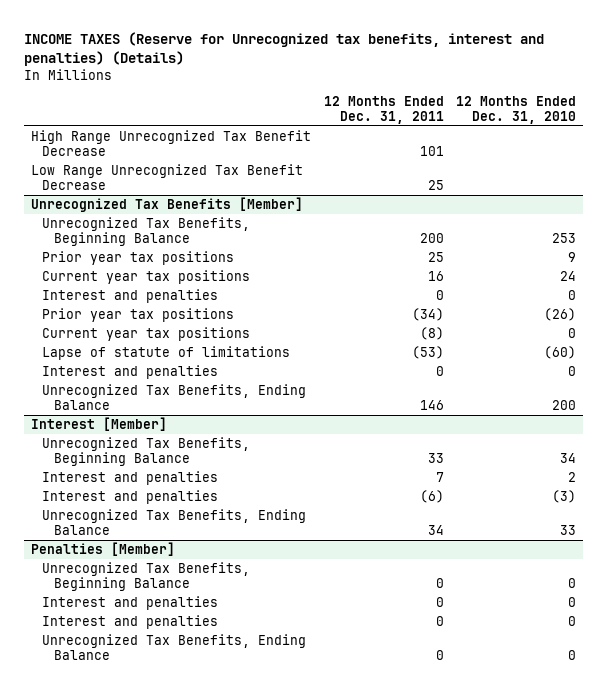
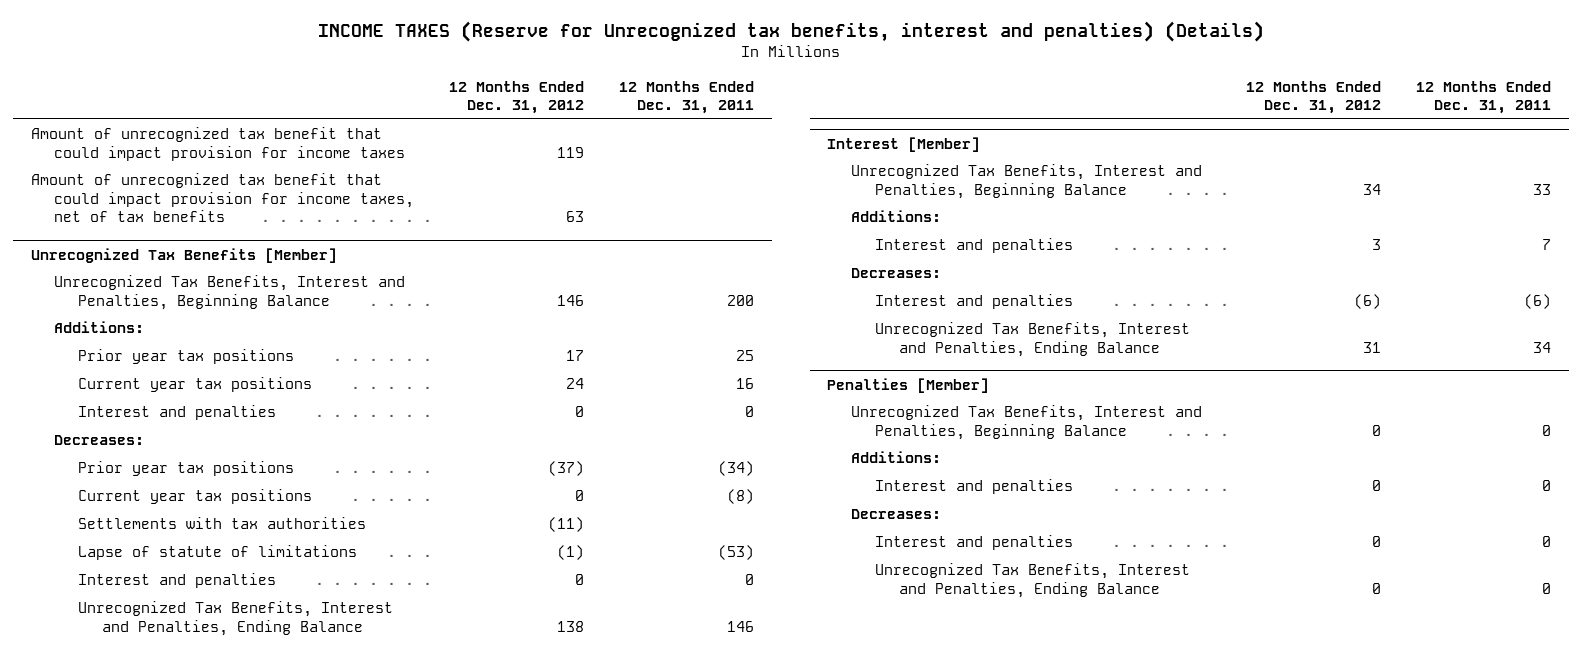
- | 12 Months Ended Dec. 31, 2011 | 12 Months Ended Dec. 31, 2010
+ | 12 Months Ended Dec. 31, 2012 | 12 Months Ended Dec. 31, 2011
- High Range Unrecognized Tax Benefit Decrease | 101 |
- Low Range Unrecognized Tax Benefit Decrease | 25 |
+ Amount of unrecognized tax benefit that could impact provision for income taxes | 119 |
+ Amount of unrecognized tax benefit that could impact provision for income taxes, net of tax benefits | 63 |
@ Unrecognized Tax Benefits [Member]
- Unrecognized Tax Benefits, Beginning Balance | 200 | 253
+ Unrecognized Tax Benefits, Interest and Penalties, Beginning Balance | 146 | 200
+ Additions:
+ Decreases:
+ Settlements with tax authorities | (11) |
- Unrecognized Tax Benefits, Ending Balance | 146 | 200
+ Unrecognized Tax Benefits, Interest and Penalties, Ending Balance | 138 | 146
@ Interest [Member]
- Unrecognized Tax Benefits, Beginning Balance | 33 | 34
+ Unrecognized Tax Benefits, Interest and Penalties, Beginning Balance | 34 | 33
+ Additions:
+ Decreases:
- Unrecognized Tax Benefits, Ending Balance | 34 | 33
+ Unrecognized Tax Benefits, Interest and Penalties, Ending Balance | 31 | 34
@ Penalties [Member]
- Unrecognized Tax Benefits, Beginning Balance | 0 | 0
+ Unrecognized Tax Benefits, Interest and Penalties, Beginning Balance | 0 | 0
+ Additions:
+ Decreases:
- Unrecognized Tax Benefits, Ending Balance | 0 | 0
+ Unrecognized Tax Benefits, Interest and Penalties, Ending Balance | 0 | 0

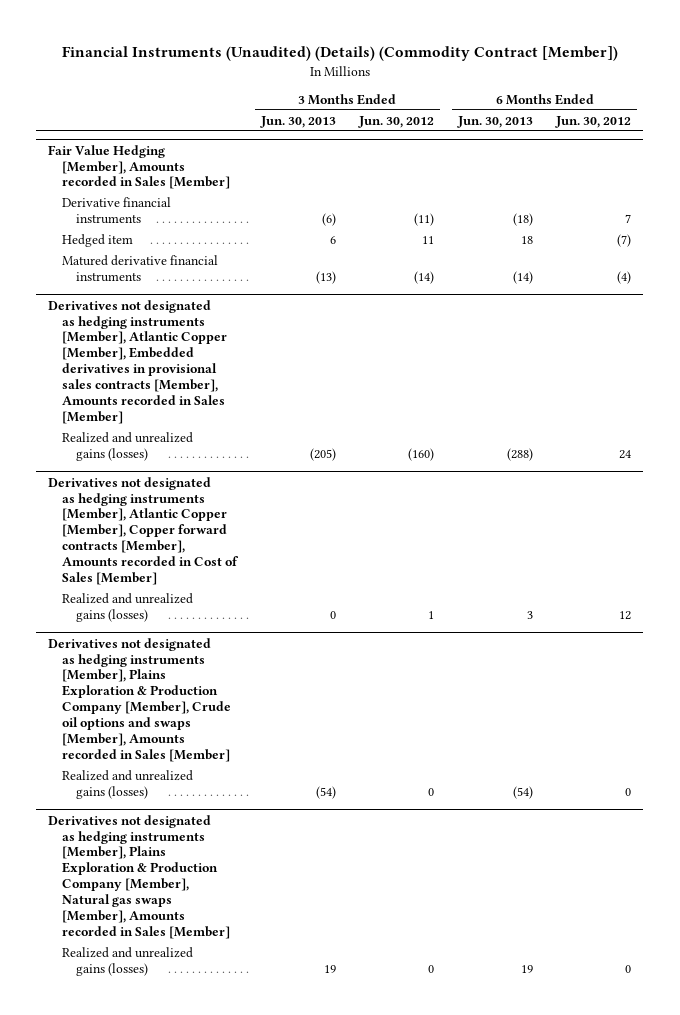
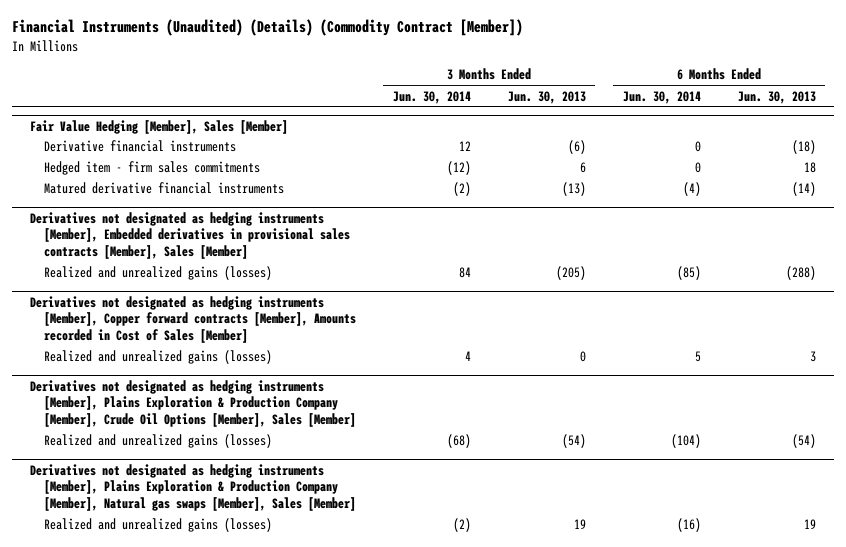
- | 3 Months Ended Jun. 30, 2013 | 3 Months Ended Jun. 30, 2012 | 6 Months Ended Jun. 30, 2013 | 6 Months Ended Jun. 30, 2012
+ | 3 Months Ended Jun. 30, 2014 | 3 Months Ended Jun. 30, 2013 | 6 Months Ended Jun. 30, 2014 | 6 Months Ended Jun. 30, 2013
- Fair Value Hedging [Member], Amounts recorded in Sales [Member]
+ Fair Value Hedging [Member], Sales [Member]
- Hedged item | 6 | 11 | 18 | (7)
+ Hedged item - firm sales commitments | (12) | 6 | 0 | 18
- Derivatives not designated as hedging instruments [Member], Atlantic Copper [Member], Embedded derivatives in provisional sales contracts [Member], Amounts recorded in Sales [Member]
+ Derivatives not designated as hedging instruments [Member], Embedded derivatives in provisional sales contracts [Member], Sales [Member]
- Derivatives not designated as hedging instruments [Member], Atlantic Copper [Member], Copper forward contracts [Member], Amounts recorded in Cost of Sales [Member]
+ Derivatives not designated as hedging instruments [Member], Copper forward contracts [Member], Amounts recorded in Cost of Sales [Member]
- Derivatives not designated as hedging instruments [Member], Plains Exploration & Production Company [Member], Crude oil options and swaps [Member], Amounts recorded in Sales [Member]
+ Derivatives not designated as hedging instruments [Member], Plains Exploration & Production Company [Member], Crude Oil Options [Member], Sales [Member]
- Derivatives not designated as hedging instruments [Member], Plains Exploration & Production Company [Member], Natural gas swaps [Member], Amounts recorded in Sales [Member]
+ Derivatives not designated as hedging instruments [Member], Plains Exploration & Production Company [Member], Natural gas swaps [Member], Sales [Member]

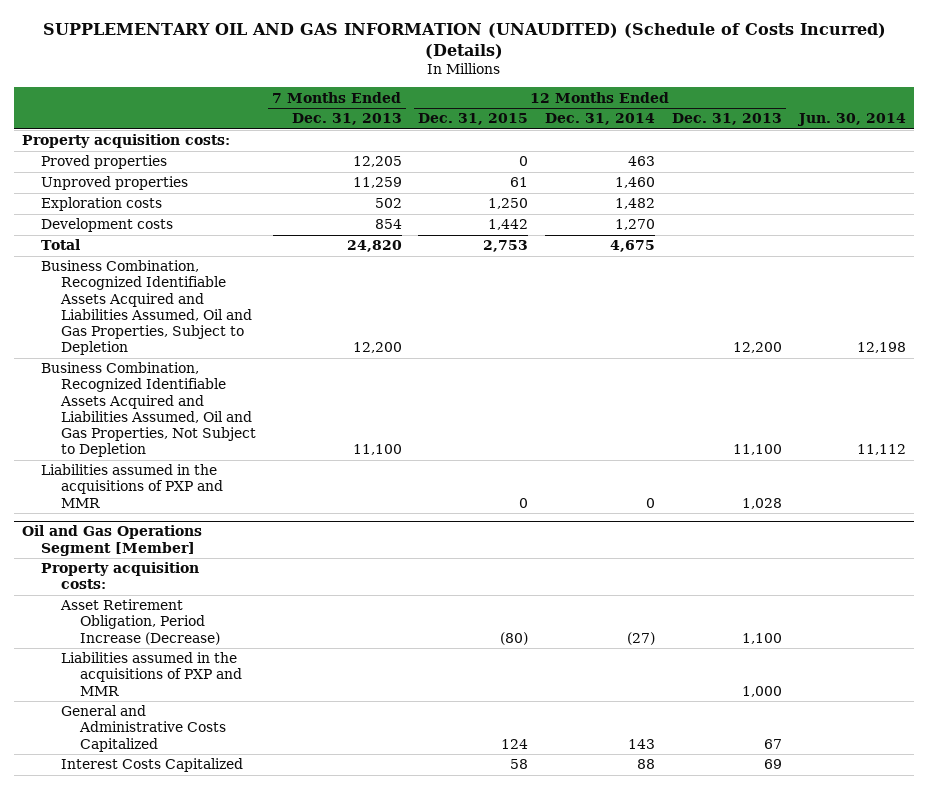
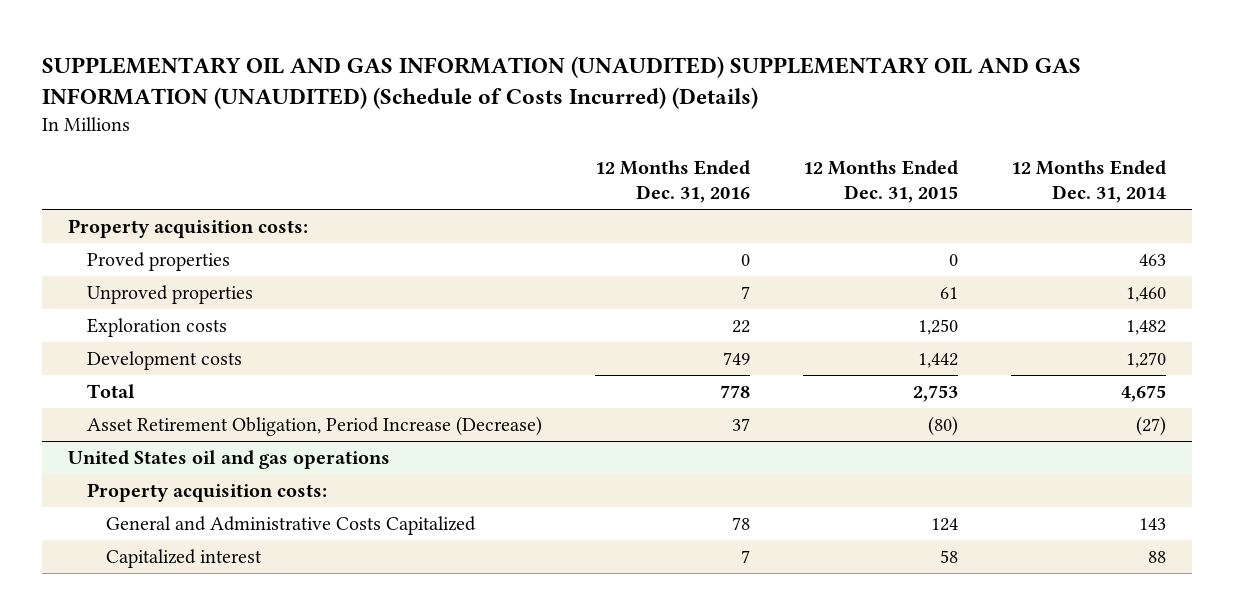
- SUPPLEMENTARY OIL AND GAS INFORMATION (UNAUDITED) (Schedule of Costs Incurred) (Details)
+ SUPPLEMENTARY OIL AND GAS INFORMATION (UNAUDITED) SUPPLEMENTARY OIL AND GAS INFORMATION (UNAUDITED) (Schedule of Costs Incurred) (Details)
- | 7 Months Ended Dec. 31, 2013 | 12 Months Ended Dec. 31, 2015 | 12 Months Ended Dec. 31, 2014 | 12 Months Ended Dec. 31, 2013 | Jun. 30, 2014
+ | 12 Months Ended Dec. 31, 2016 | 12 Months Ended Dec. 31, 2015 | 12 Months Ended Dec. 31, 2014
- Business Combination, Recognized Identifiable Assets Acquired and Liabilities Assumed, Oil and Gas Properties, Subject to Depletion | 12,200 | | | 12,200 | 12,198
- Business Combination, Recognized Identifiable Assets Acquired and Liabilities Assumed, Oil and Gas Properties, Not Subject to Depletion | 11,100 | | | 11,100 | 11,112
- Liabilities assumed in the acquisitions of PXP and MMR | | 0 | 0 | 1,028 |
- Oil and Gas Operations Segment [Member]
- Property acquisition costs:
- Liabilities assumed in the acquisitions of PXP and MMR | | | | 1,000 |
+ United States oil and gas operations
+ Property acquisition costs:
- Interest Costs Capitalized | | 58 | 88 | 69 |
+ Capitalized interest | 7 | 58 | 88

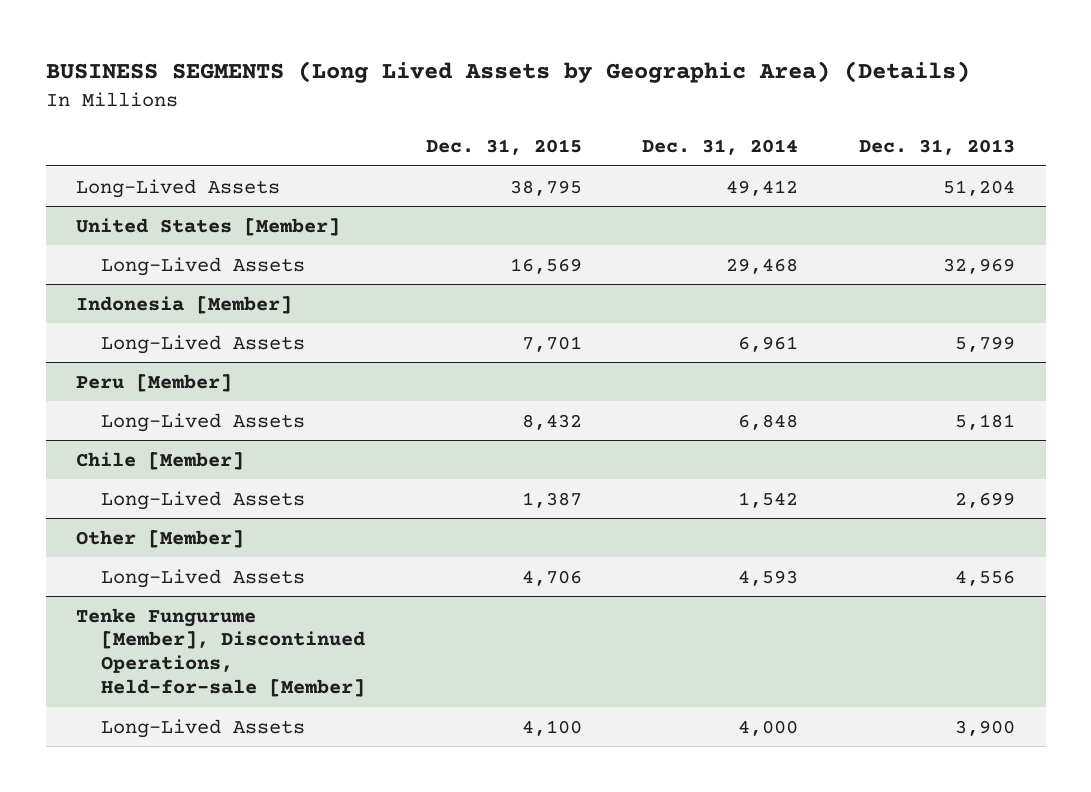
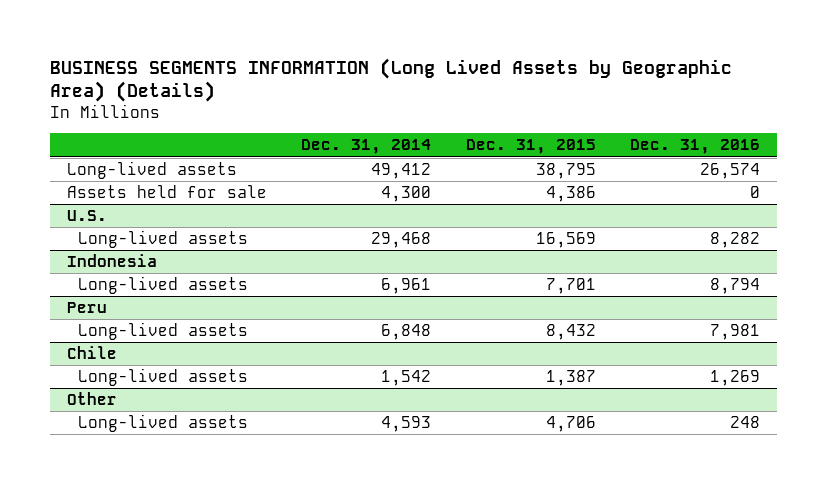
- BUSINESS SEGMENTS (Long Lived Assets by Geographic Area) (Details)
+ BUSINESS SEGMENTS INFORMATION (Long Lived Assets by Geographic Area) (Details)
- | Dec. 31, 2015 | Dec. 31, 2014 | Dec. 31, 2013
+ | Dec. 31, 2014 | Dec. 31, 2015 | Dec. 31, 2016
- Long-Lived Assets | 38,795 | 49,412 | 51,204
- United States [Member]
- Long-Lived Assets | 16,569 | 29,468 | 32,969
- Indonesia [Member]
- Long-Lived Assets | 7,701 | 6,961 | 5,799
- Peru [Member]
- Long-Lived Assets | 8,432 | 6,848 | 5,181
- Chile [Member]
- Long-Lived Assets | 1,387 | 1,542 | 2,699
- Other [Member]
- Long-Lived Assets | 4,706 | 4,593 | 4,556
- Tenke Fungurume [Member], Discontinued Operations, Held-for-sale [Member]
- Long-Lived Assets | 4,100 | 4,000 | 3,900
+ Long-lived assets | 49,412 | 38,795 | 26,574
+ Assets held for sale | 4,300 | 4,386 | 0
+ U.S.
+ Long-lived assets | 29,468 | 16,569 | 8,282
+ Indonesia
+ Long-lived assets | 6,961 | 7,701 | 8,794
+ Peru
+ Long-lived assets | 6,848 | 8,432 | 7,981
+ Chile
+ Long-lived assets | 1,542 | 1,387 | 1,269
+ Other
+ Long-lived assets | 4,593 | 4,706 | 248

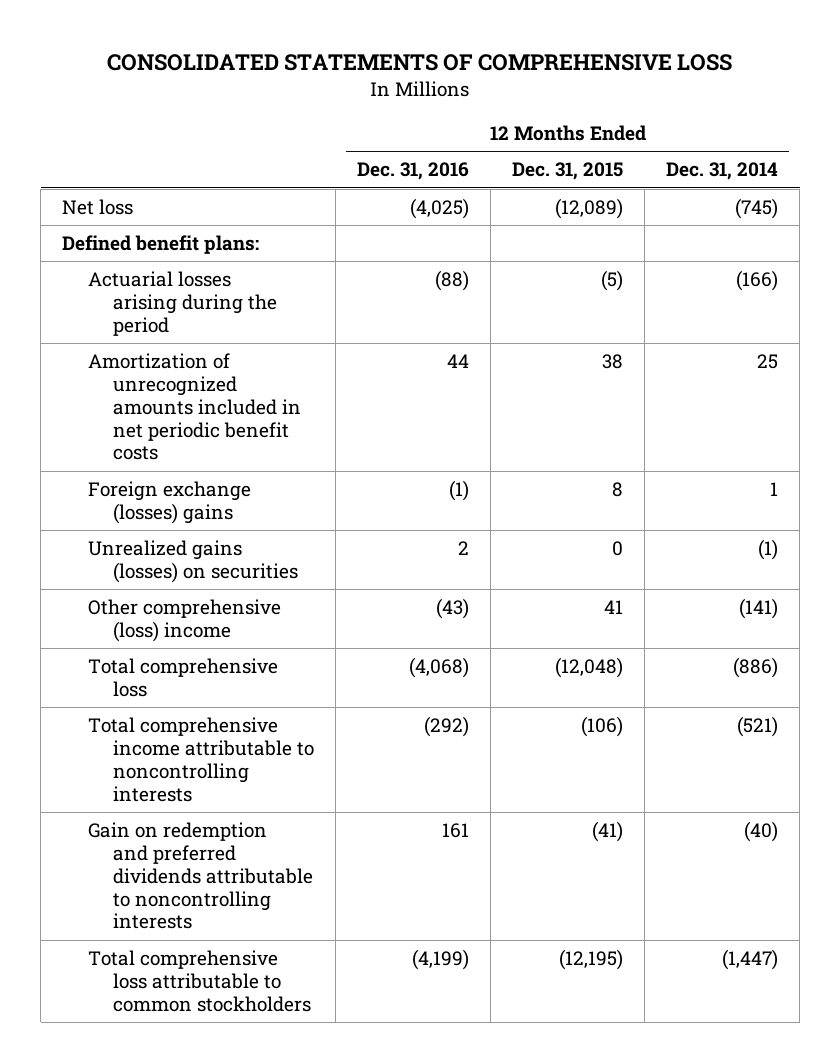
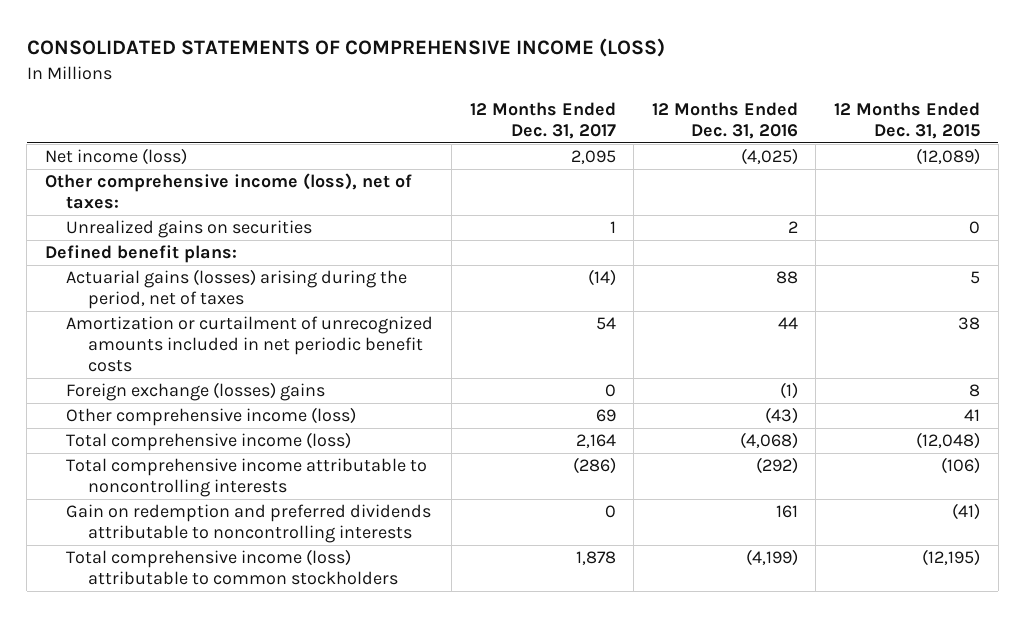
- CONSOLIDATED STATEMENTS OF COMPREHENSIVE LOSS
+ CONSOLIDATED STATEMENTS OF COMPREHENSIVE INCOME (LOSS)
- | 12 Months Ended Dec. 31, 2016 | 12 Months Ended Dec. 31, 2015 | 12 Months Ended Dec. 31, 2014
+ | 12 Months Ended Dec. 31, 2017 | 12 Months Ended Dec. 31, 2016 | 12 Months Ended Dec. 31, 2015
- Net loss | (4,025) | (12,089) | (745)
+ Net income (loss) | 2,095 | (4,025) | (12,089)
+ Other comprehensive income (loss), net of taxes:
+ Unrealized gains on securities | 1 | 2 | 0
- Actuarial losses arising during the period | (88) | (5) | (166)
- Amortization of unrecognized amounts included in net periodic benefit costs | 44 | 38 | 25
+ Actuarial gains (losses) arising during the period, net of taxes | (14) | 88 | 5
+ Amortization or curtailment of unrecognized amounts included in net periodic benefit costs | 54 | 44 | 38
- Unrealized gains (losses) on securities | 2 | 0 | (1)
- Other comprehensive (loss) income | (43) | 41 | (141)
- Total comprehensive loss | (4,068) | (12,048) | (886)
+ Other comprehensive income (loss) | 69 | (43) | 41
+ Total comprehensive income (loss) | 2,164 | (4,068) | (12,048)
- Total comprehensive loss attributable to common stockholders | (4,199) | (12,195) | (1,447)
+ Total comprehensive income (loss) attributable to common stockholders | 1,878 | (4,199) | (12,195)

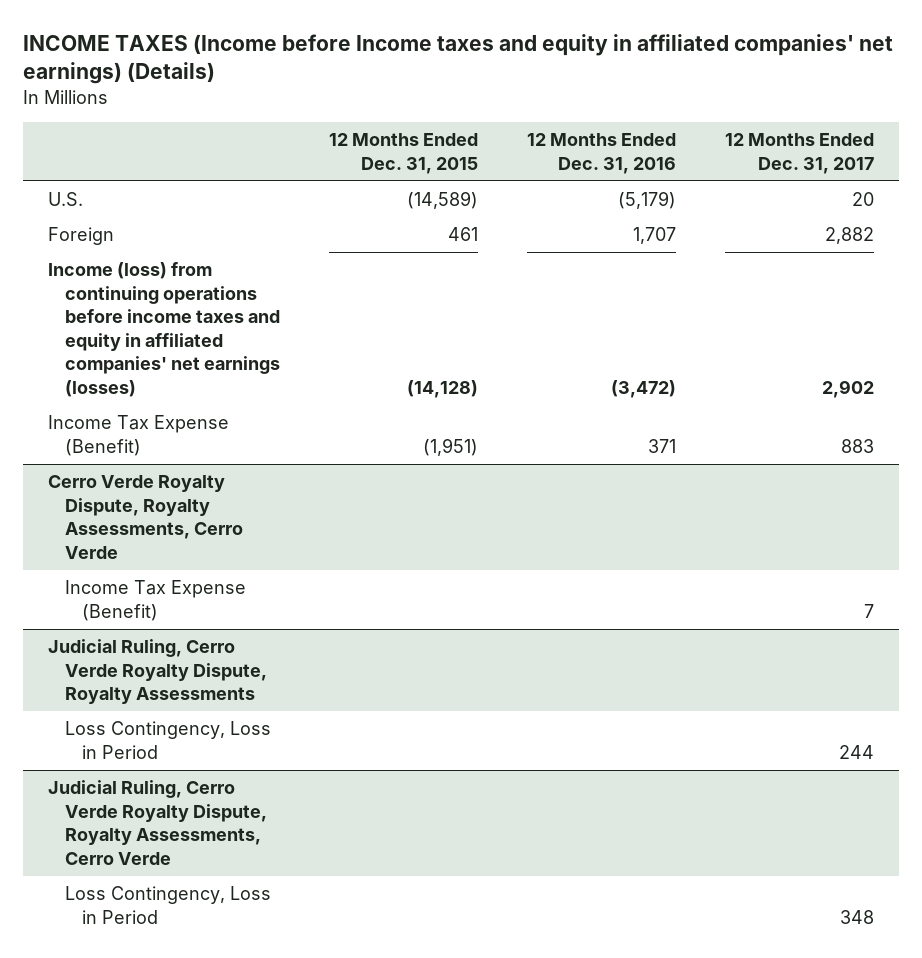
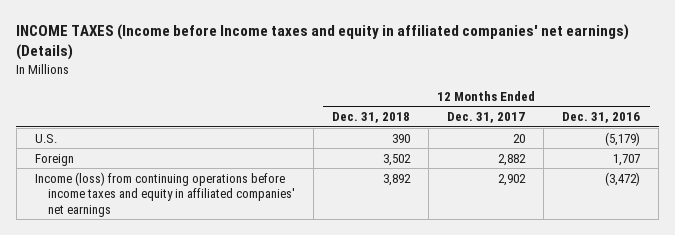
- | 12 Months Ended Dec. 31, 2015 | 12 Months Ended Dec. 31, 2016 | 12 Months Ended Dec. 31, 2017
+ | 12 Months Ended Dec. 31, 2018 | 12 Months Ended Dec. 31, 2017 | 12 Months Ended Dec. 31, 2016
- Income (loss) from continuing operations before income taxes and equity in affiliated companies' net earnings (losses) | (14,128) | (3,472) | 2,902
- Income Tax Expense (Benefit) | (1,951) | 371 | 883
- Cerro Verde Royalty Dispute, Royalty Assessments, Cerro Verde
- Income Tax Expense (Benefit) | | | 7
- Judicial Ruling, Cerro Verde Royalty Dispute, Royalty Assessments
- Loss Contingency, Loss in Period | | | 244
- Judicial Ruling, Cerro Verde Royalty Dispute, Royalty Assessments, Cerro Verde
- Loss Contingency, Loss in Period | | | 348
+ Income (loss) from continuing operations before income taxes and equity in affiliated companies' net earnings | 3,892 | 2,902 | (3,472)

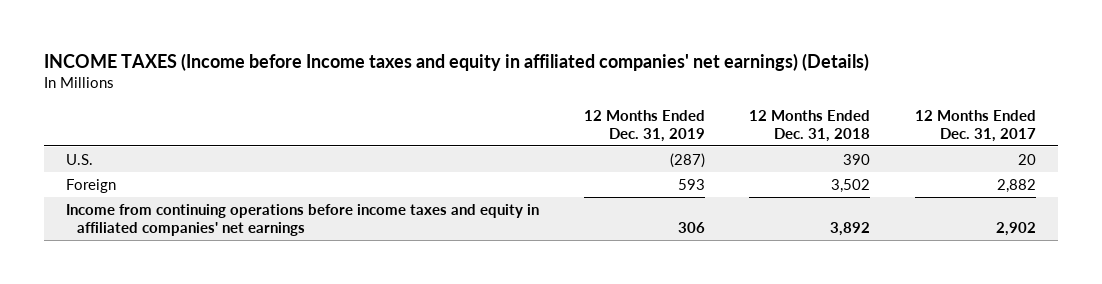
- | 12 Months Ended Dec. 31, 2018 | 12 Months Ended Dec. 31, 2017 | 12 Months Ended Dec. 31, 2016
+ | 12 Months Ended Dec. 31, 2019 | 12 Months Ended Dec. 31, 2018 | 12 Months Ended Dec. 31, 2017
- Income (loss) from continuing operations before income taxes and equity in affiliated companies' net earnings | 3,892 | 2,902 | (3,472)
+ Income from continuing operations before income taxes and equity in affiliated companies' net earnings | 306 | 3,892 | 2,902

